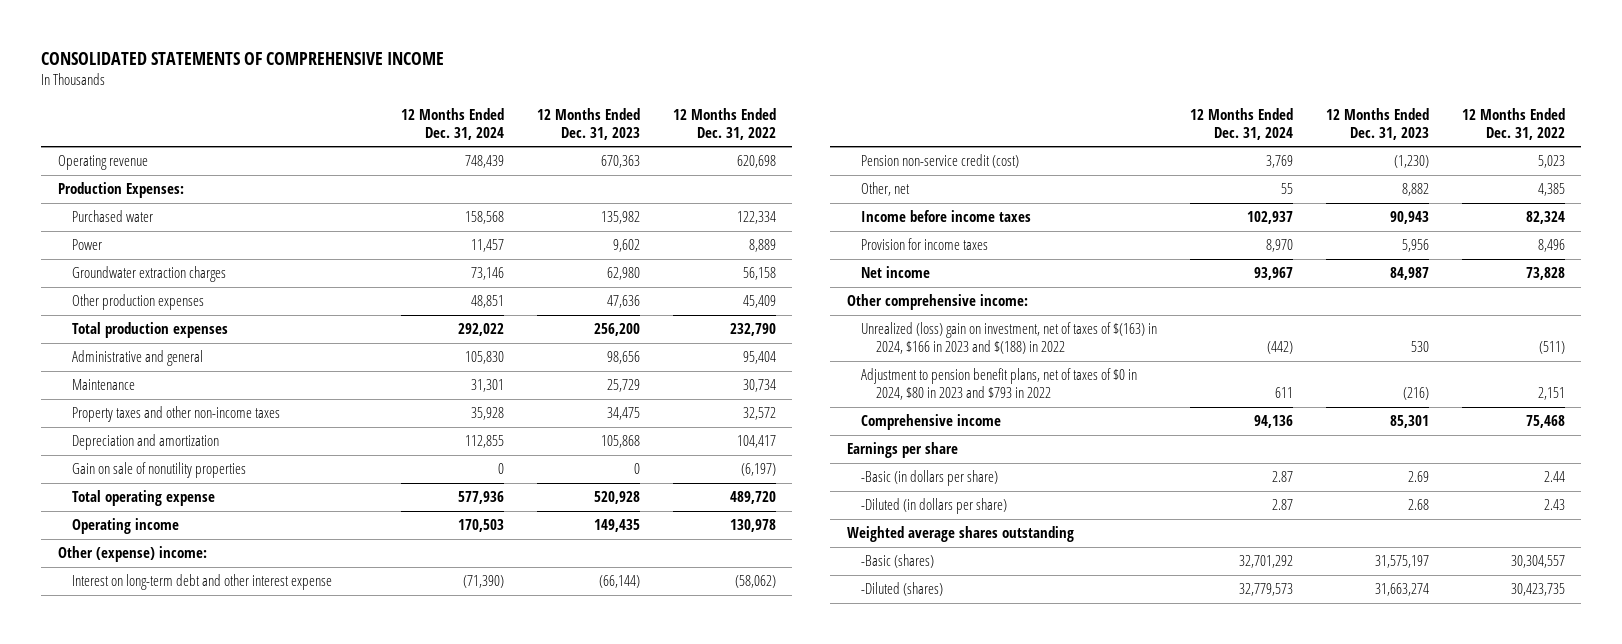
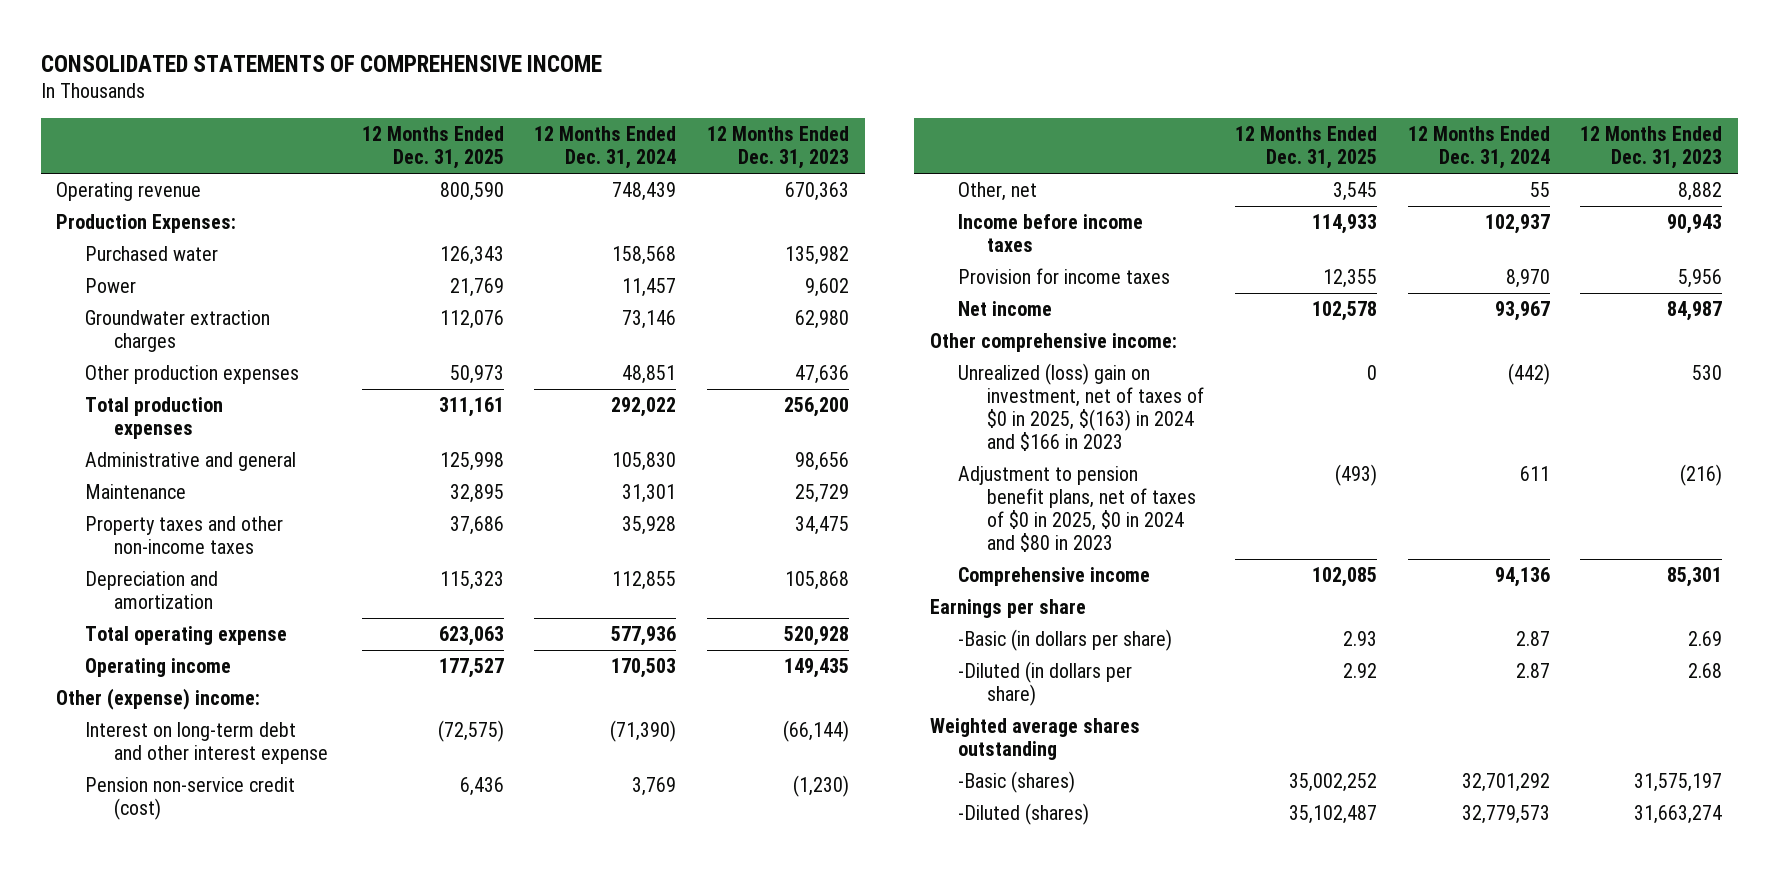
- | 12 Months Ended Dec. 31, 2024 | 12 Months Ended Dec. 31, 2023 | 12 Months Ended Dec. 31, 2022
+ | 12 Months Ended Dec. 31, 2025 | 12 Months Ended Dec. 31, 2024 | 12 Months Ended Dec. 31, 2023
- Gain on sale of nonutility properties | 0 | 0 | (6,197)
- Unrealized (loss) gain on investment, net of taxes of $(163) in 2024, $166 in 2023 and $(188) in 2022 | (442) | 530 | (511)
- Adjustment to pension benefit plans, net of taxes of $0 in 2024, $80 in 2023 and $793 in 2022 | 611 | (216) | 2,151
+ Unrealized (loss) gain on investment, net of taxes of $0 in 2025, $(163) in 2024 and $166 in 2023 | 0 | (442) | 530
+ Adjustment to pension benefit plans, net of taxes of $0 in 2025, $0 in 2024 and $80 in 2023 | (493) | 611 | (216)

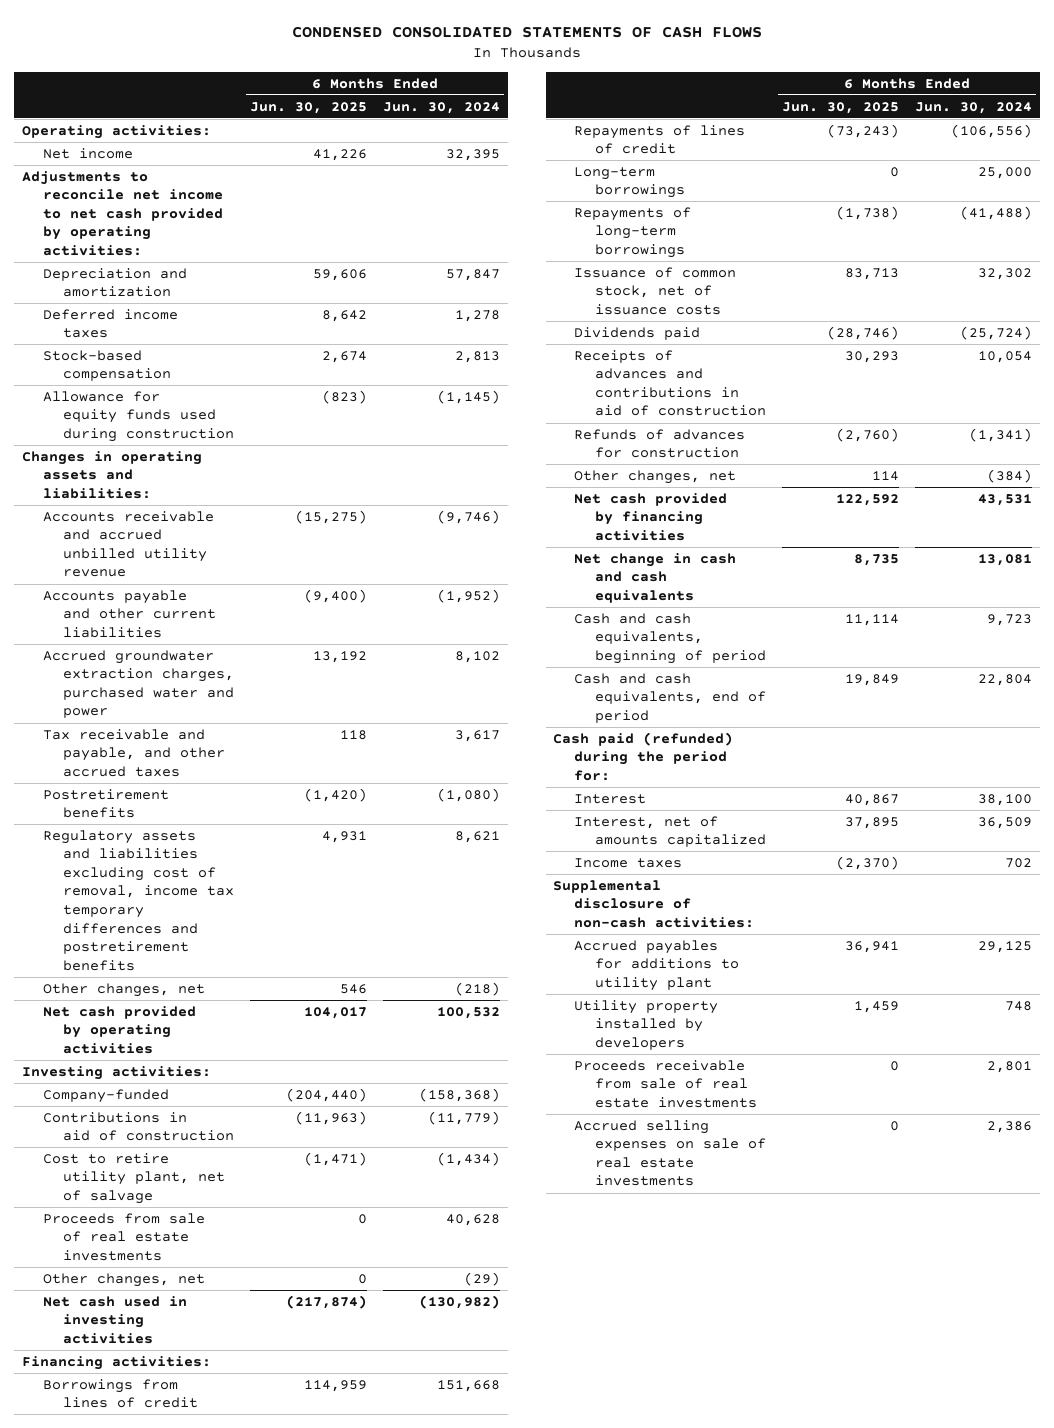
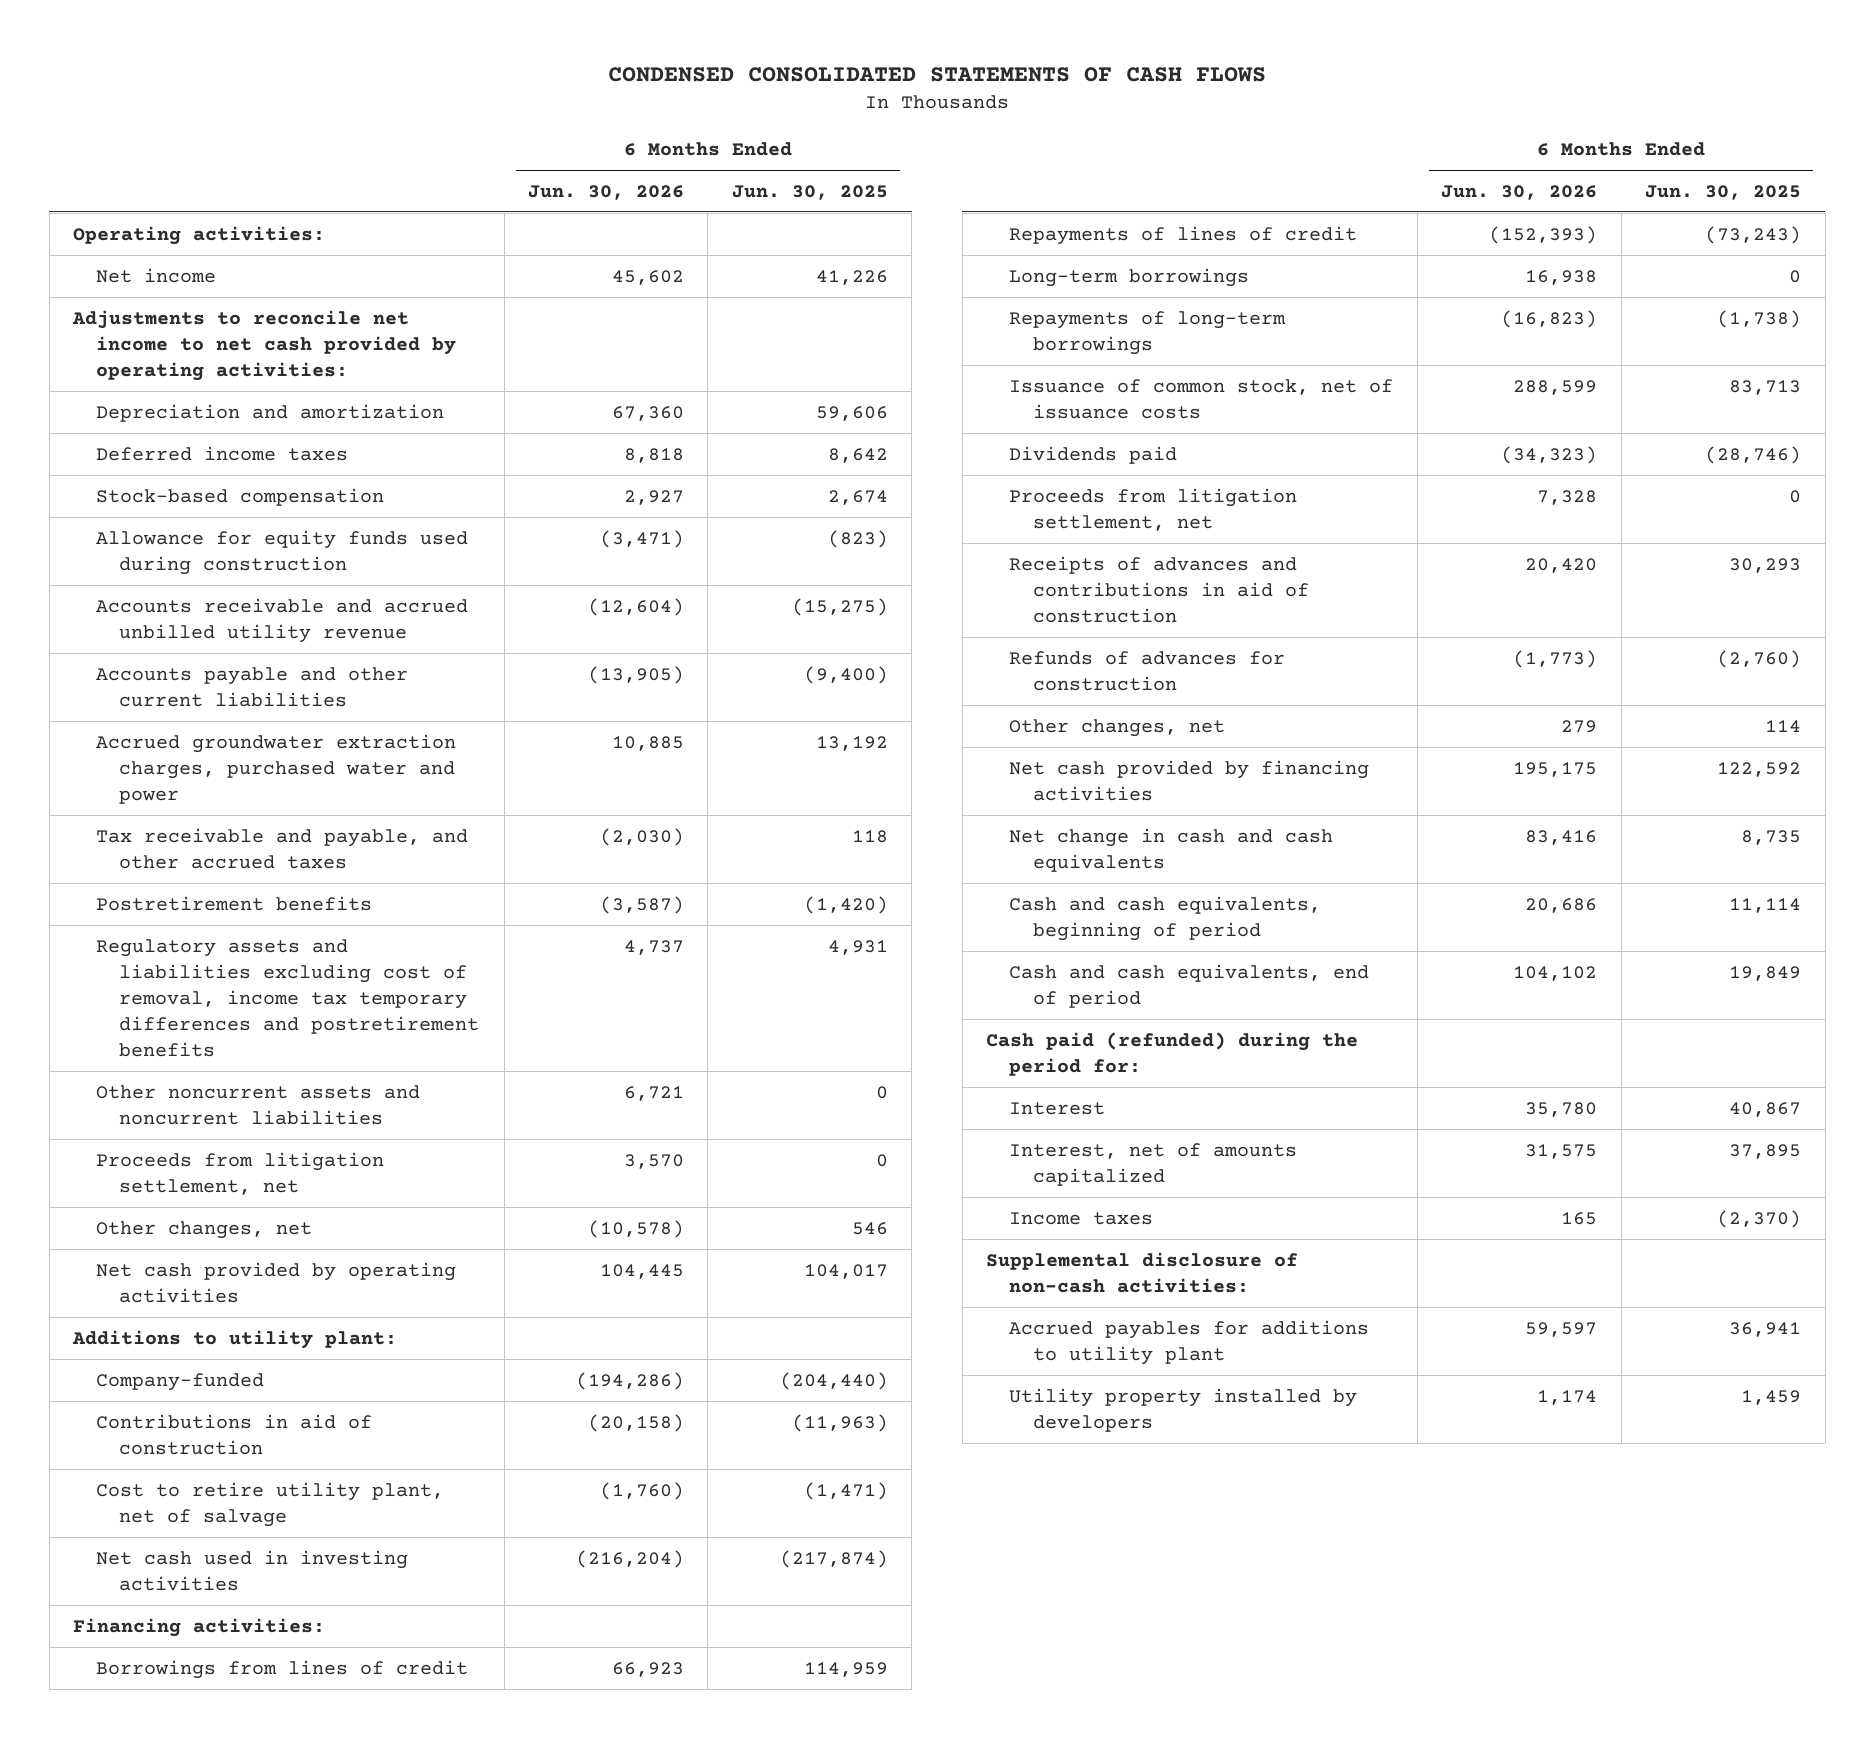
- | 6 Months Ended Jun. 30, 2025 | 6 Months Ended Jun. 30, 2024
+ | 6 Months Ended Jun. 30, 2026 | 6 Months Ended Jun. 30, 2025
- Changes in operating assets and liabilities:
+ Other noncurrent assets and noncurrent liabilities | 6,721 | 0
+ Proceeds from litigation settlement, net | 3,570 | 0
- Investing activities:
+ Additions to utility plant:
- Proceeds from sale of real estate investments | 0 | 40,628
- Other changes, net | 0 | (29)
+ Proceeds from litigation settlement, net | 7,328 | 0
- Proceeds receivable from sale of real estate investments | 0 | 2,801
- Accrued selling expenses on sale of real estate investments | 0 | 2,386

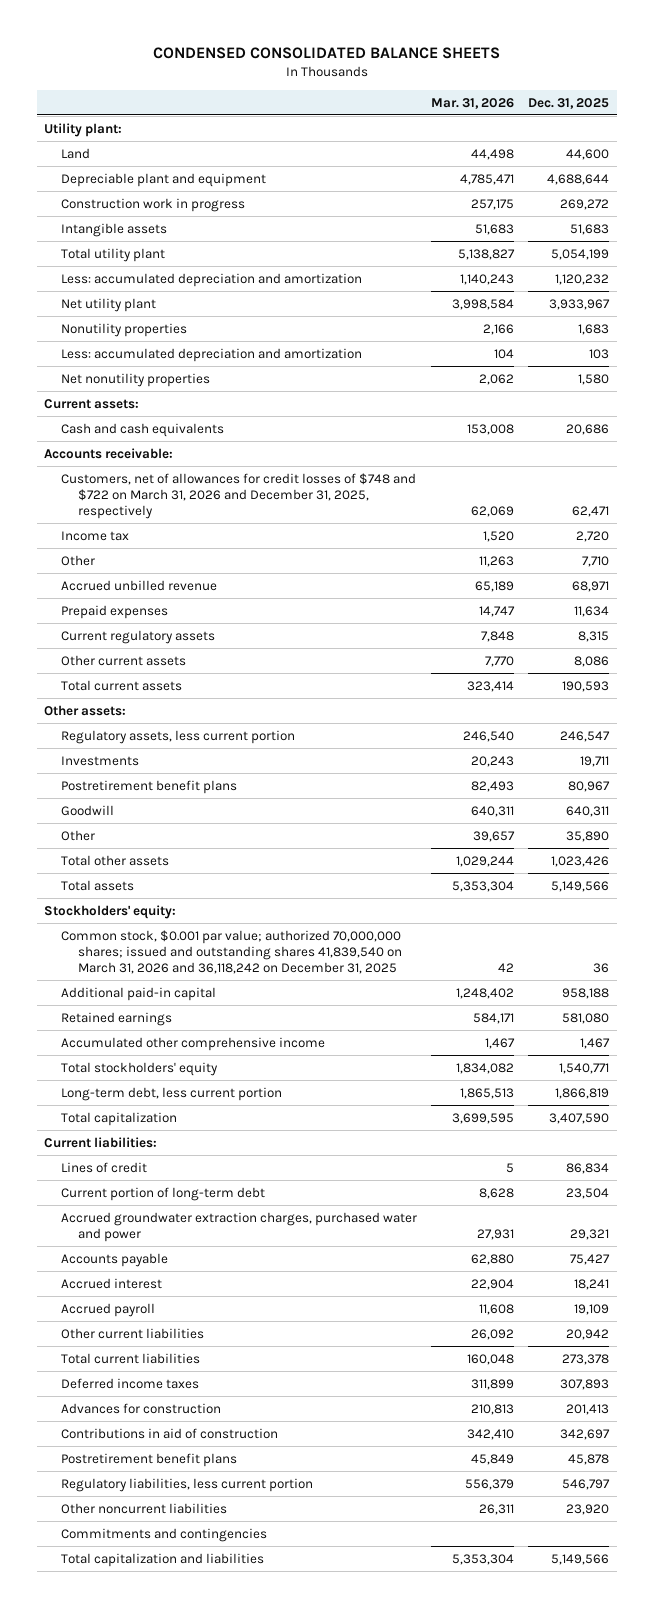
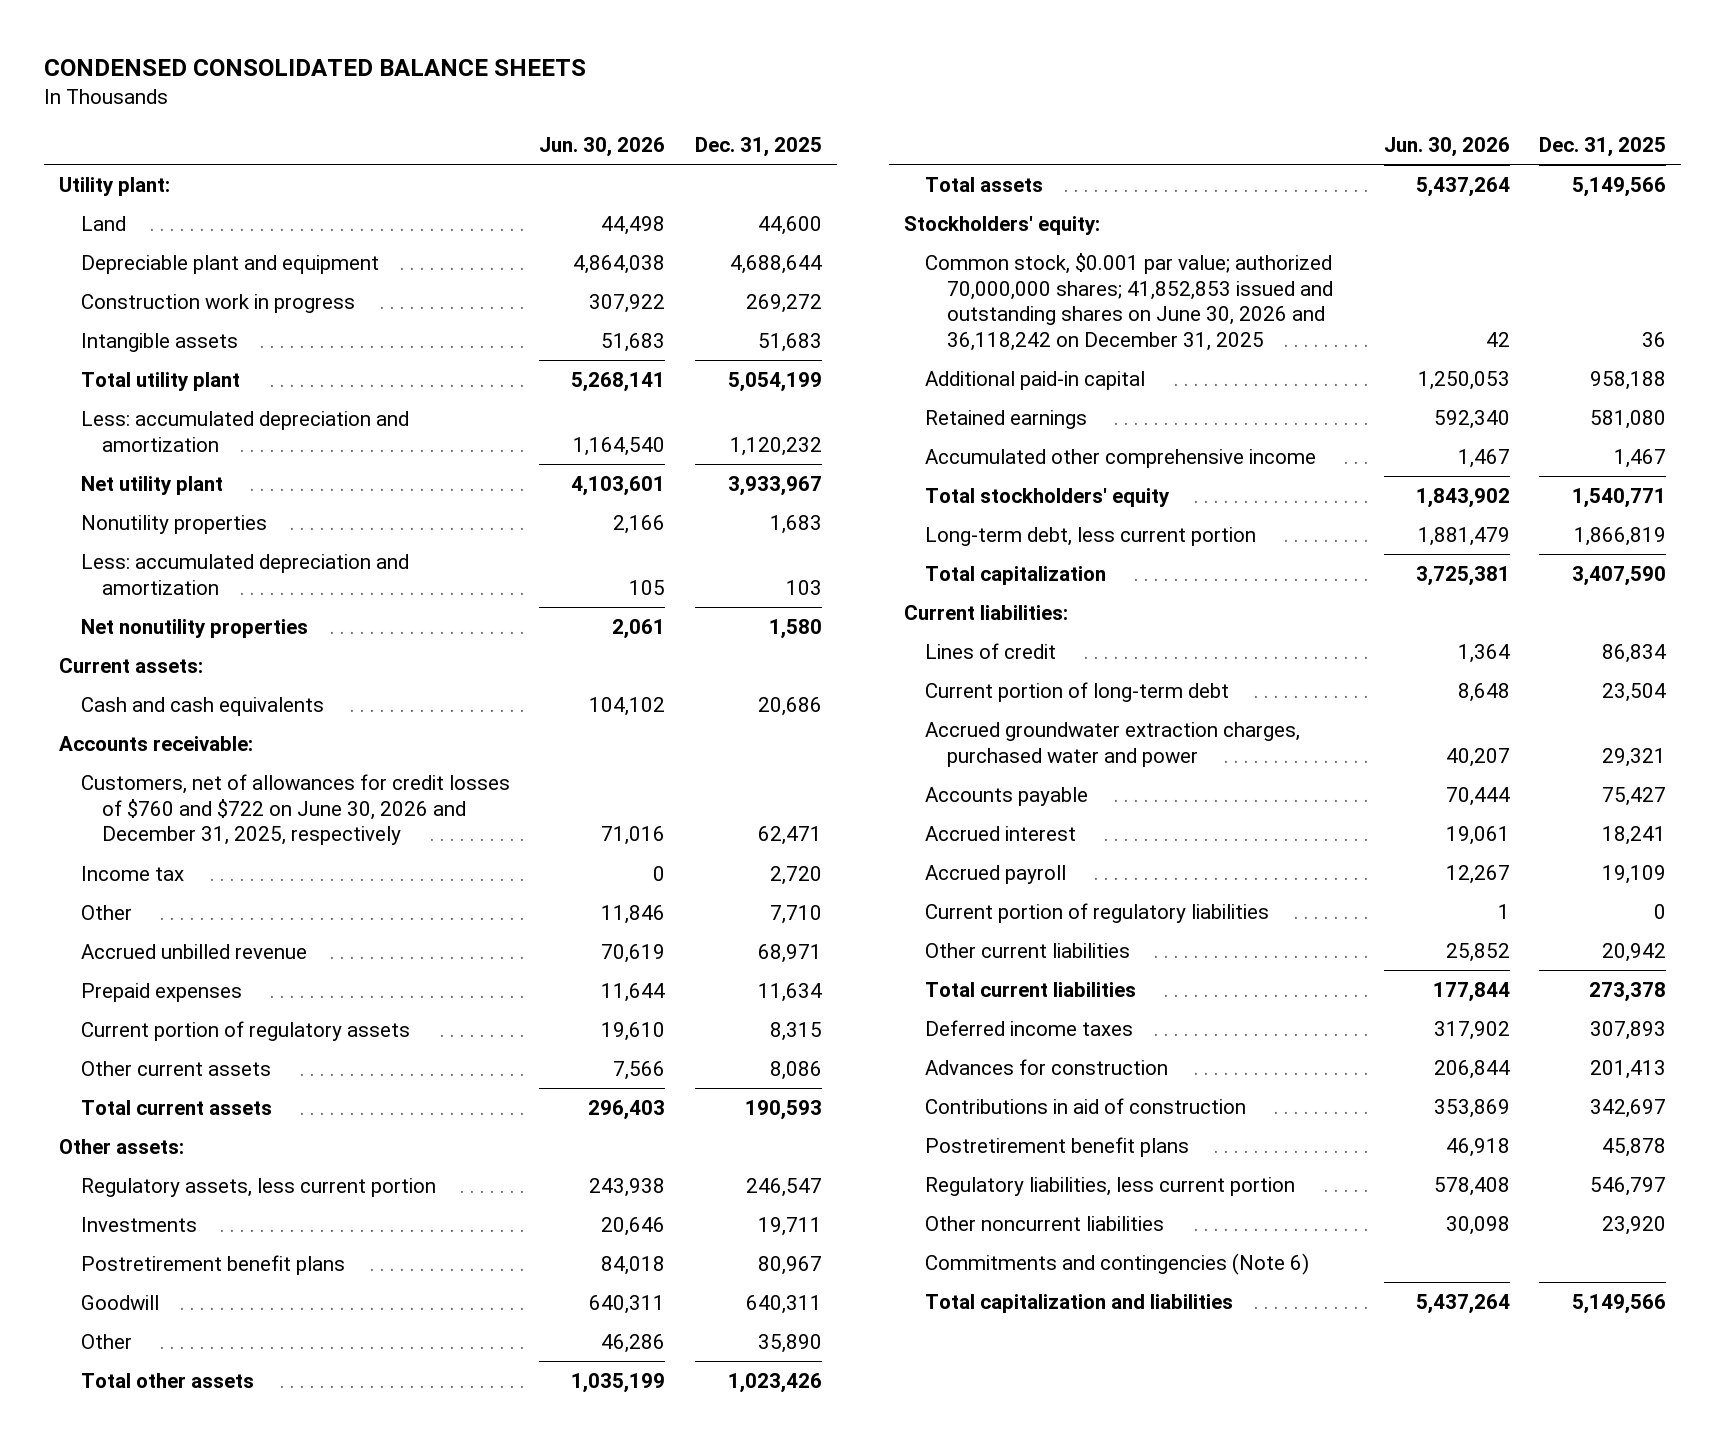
- | Mar. 31, 2026 | Dec. 31, 2025
+ | Jun. 30, 2026 | Dec. 31, 2025
- Customers, net of allowances for credit losses of $748 and $722 on March 31, 2026 and December 31, 2025, respectively | 62,069 | 62,471
+ Customers, net of allowances for credit losses of $760 and $722 on June 30, 2026 and December 31, 2025, respectively | 71,016 | 62,471
- Current regulatory assets | 7,848 | 8,315
+ Current portion of regulatory assets | 19,610 | 8,315
- Common stock, $0.001 par value; authorized 70,000,000 shares; issued and outstanding shares 41,839,540 on March 31, 2026 and 36,118,242 on December 31, 2025 | 42 | 36
+ Common stock, $0.001 par value; authorized 70,000,000 shares; 41,852,853 issued and outstanding shares on June 30, 2026 and 36,118,242 on December 31, 2025 | 42 | 36
+ Current portion of regulatory liabilities | 1 | 0
- Commitments and contingencies
+ Commitments and contingencies (Note 6)

